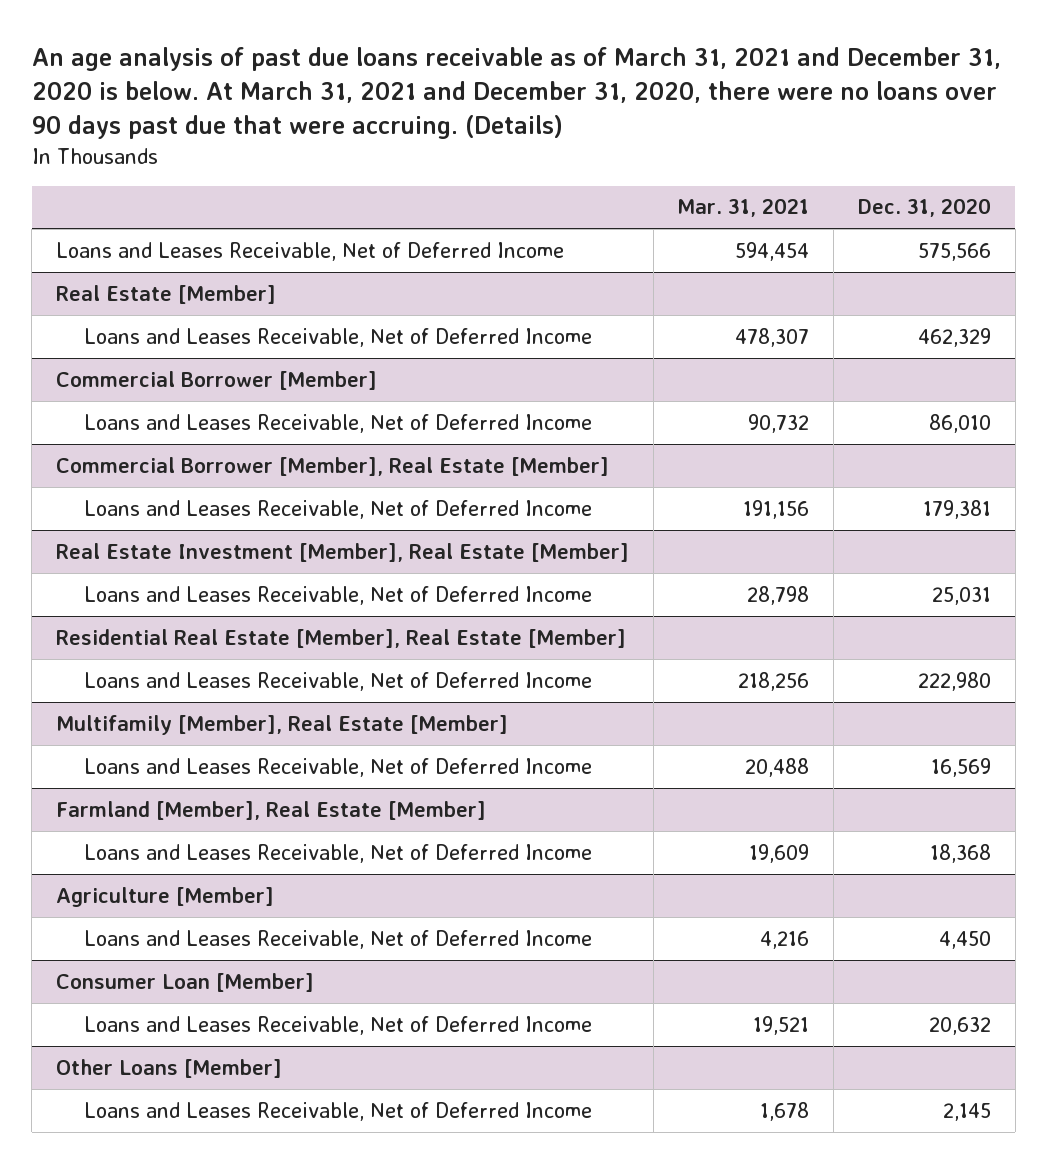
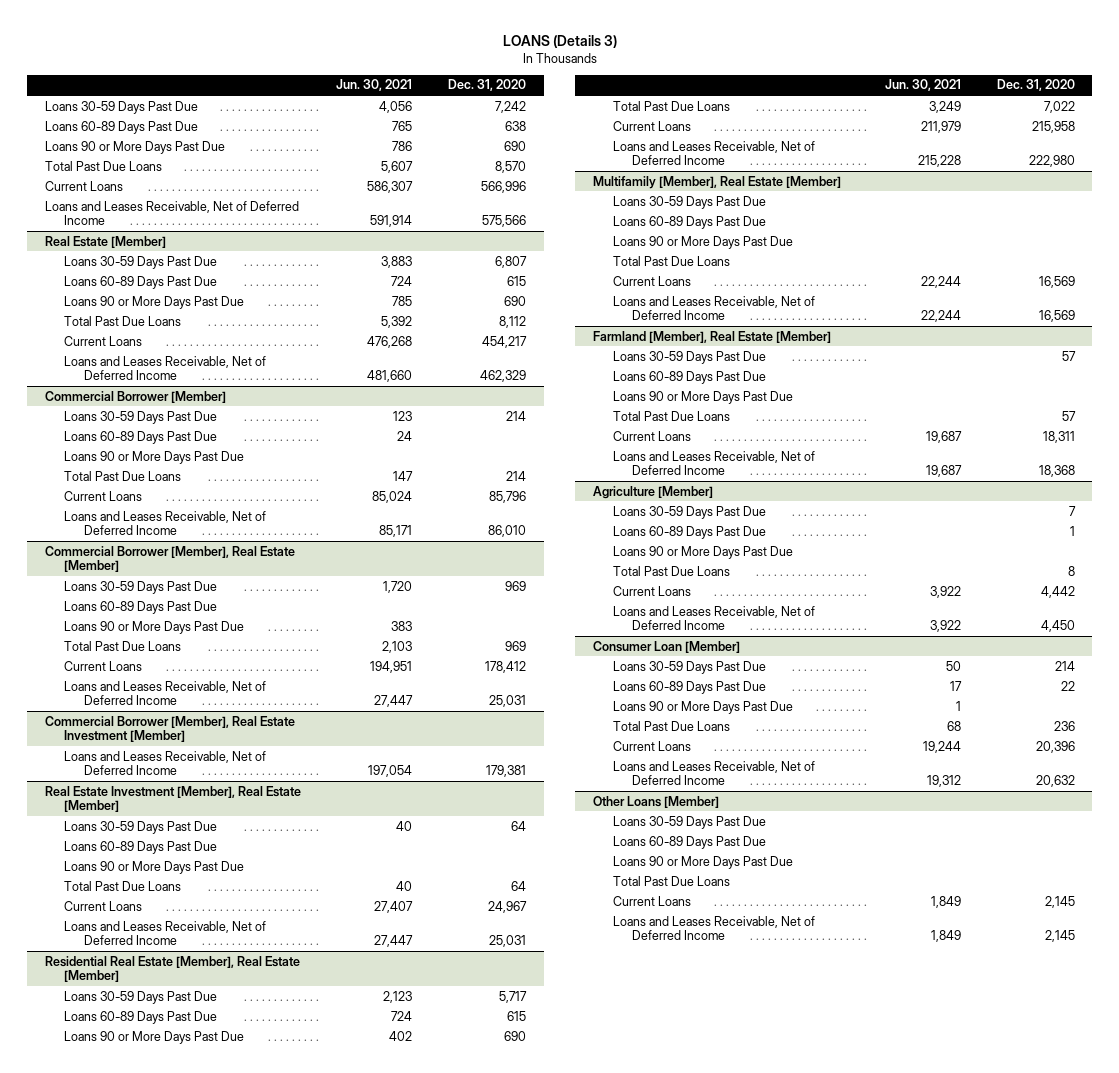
- An age analysis of past due loans receivable as of March 31, 2021 and December 31, 2020 is below. At March 31, 2021 and December 31, 2020, there were no loans over 90 days past due that were accruing. (Details)
+ LOANS (Details 3)
- | Mar. 31, 2021 | Dec. 31, 2020
+ | Jun. 30, 2021 | Dec. 31, 2020
+ Loans 30-59 Days Past Due | 4,056 | 7,242
+ Loans 60-89 Days Past Due | 765 | 638
+ Loans 90 or More Days Past Due | 786 | 690
+ Total Past Due Loans | 5,607 | 8,570
+ Current Loans | 586,307 | 566,996
@ Real Estate [Member]
+ Loans 30-59 Days Past Due | 3,883 | 6,807
+ Loans 60-89 Days Past Due | 724 | 615
+ Loans 90 or More Days Past Due | 785 | 690
+ Total Past Due Loans | 5,392 | 8,112
+ Current Loans | 476,268 | 454,217
@ Commercial Borrower [Member]
+ Loans 30-59 Days Past Due | 123 | 214
+ Loans 60-89 Days Past Due | 24 |
+ Loans 90 or More Days Past Due
+ Total Past Due Loans | 147 | 214
+ Current Loans | 85,024 | 85,796
@ Commercial Borrower [Member], Real Estate [Member]
+ Loans 30-59 Days Past Due | 1,720 | 969
+ Loans 60-89 Days Past Due
+ Loans 90 or More Days Past Due | 383 |
+ Total Past Due Loans | 2,103 | 969
+ Current Loans | 194,951 | 178,412
+ Loans and Leases Receivable, Net of Deferred Income | 27,447 | 25,031
+ Commercial Borrower [Member], Real Estate Investment [Member]
@ Real Estate Investment [Member], Real Estate [Member]
+ Loans 30-59 Days Past Due | 40 | 64
+ Loans 60-89 Days Past Due
+ Loans 90 or More Days Past Due
+ Total Past Due Loans | 40 | 64
+ Current Loans | 27,407 | 24,967
@ Residential Real Estate [Member], Real Estate [Member]
+ Loans 30-59 Days Past Due | 2,123 | 5,717
+ Loans 60-89 Days Past Due | 724 | 615
+ Loans 90 or More Days Past Due | 402 | 690
+ Total Past Due Loans | 3,249 | 7,022
+ Current Loans | 211,979 | 215,958
@ Multifamily [Member], Real Estate [Member]
+ Loans 30-59 Days Past Due
+ Loans 60-89 Days Past Due
+ Loans 90 or More Days Past Due
+ Total Past Due Loans
+ Current Loans | 22,244 | 16,569
@ Farmland [Member], Real Estate [Member]
+ Loans 30-59 Days Past Due | | 57
+ Loans 60-89 Days Past Due
+ Loans 90 or More Days Past Due
+ Total Past Due Loans | | 57
+ Current Loans | 19,687 | 18,311
@ Agriculture [Member]
+ Loans 30-59 Days Past Due | | 7
+ Loans 60-89 Days Past Due | | 1
+ Loans 90 or More Days Past Due
+ Total Past Due Loans | | 8
+ Current Loans | 3,922 | 4,442
@ Consumer Loan [Member]
+ Loans 30-59 Days Past Due | 50 | 214
+ Loans 60-89 Days Past Due | 17 | 22
+ Loans 90 or More Days Past Due | 1 |
+ Total Past Due Loans | 68 | 236
+ Current Loans | 19,244 | 20,396
@ Other Loans [Member]
+ Loans 30-59 Days Past Due
+ Loans 60-89 Days Past Due
+ Loans 90 or More Days Past Due
+ Total Past Due Loans
+ Current Loans | 1,849 | 2,145

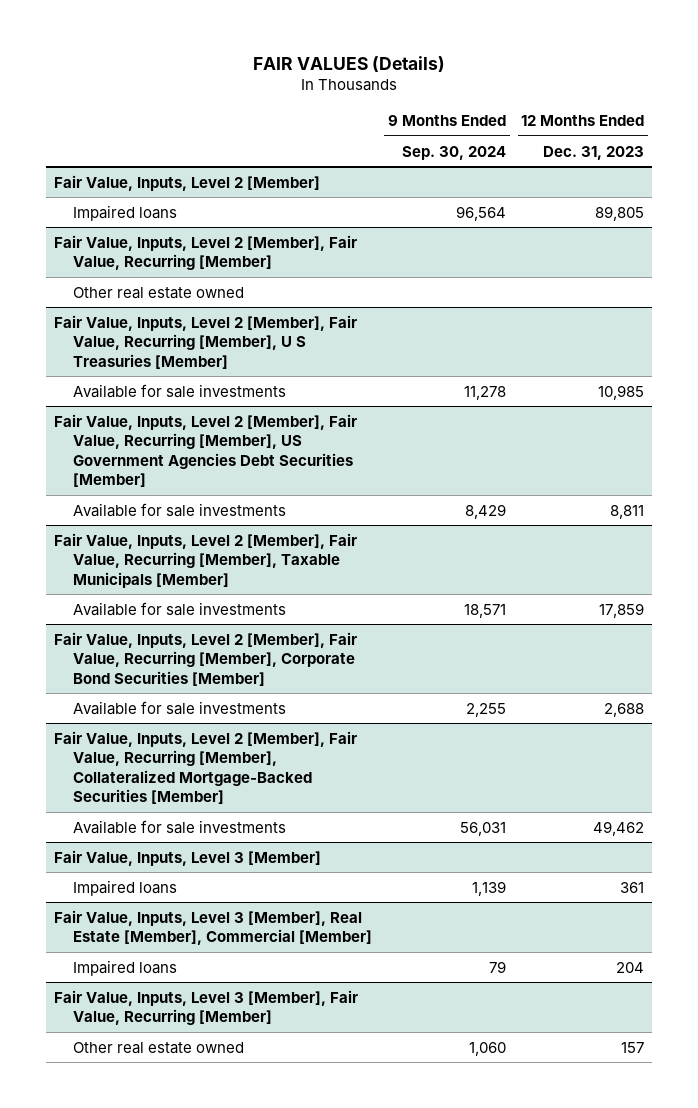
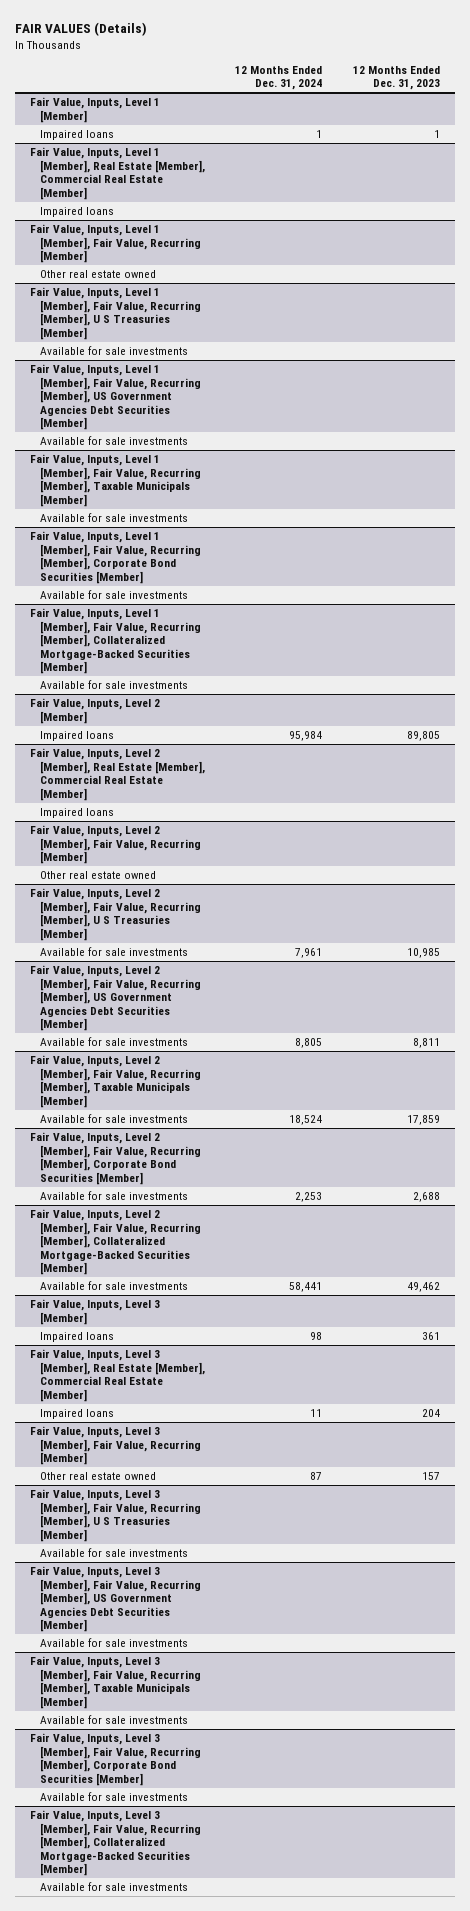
- | 9 Months Ended Sep. 30, 2024 | 12 Months Ended Dec. 31, 2023
+ | 12 Months Ended Dec. 31, 2024 | 12 Months Ended Dec. 31, 2023
+ Fair Value, Inputs, Level 1 [Member]
+ Impaired loans | 1 | 1
+ Fair Value, Inputs, Level 1 [Member], Real Estate [Member], Commercial Real Estate [Member]
+ Impaired loans
+ Fair Value, Inputs, Level 1 [Member], Fair Value, Recurring [Member]
+ Other real estate owned
+ Fair Value, Inputs, Level 1 [Member], Fair Value, Recurring [Member], U S Treasuries [Member]
+ Available for sale investments
+ Fair Value, Inputs, Level 1 [Member], Fair Value, Recurring [Member], US Government Agencies Debt Securities [Member]
+ Available for sale investments
+ Fair Value, Inputs, Level 1 [Member], Fair Value, Recurring [Member], Taxable Municipals [Member]
+ Available for sale investments
+ Fair Value, Inputs, Level 1 [Member], Fair Value, Recurring [Member], Corporate Bond Securities [Member]
+ Available for sale investments
+ Fair Value, Inputs, Level 1 [Member], Fair Value, Recurring [Member], Collateralized Mortgage-Backed Securities [Member]
+ Available for sale investments
+ Fair Value, Inputs, Level 2 [Member], Real Estate [Member], Commercial Real Estate [Member]
+ Impaired loans
- Fair Value, Inputs, Level 3 [Member], Real Estate [Member], Commercial [Member]
+ Fair Value, Inputs, Level 3 [Member], Real Estate [Member], Commercial Real Estate [Member]
+ Fair Value, Inputs, Level 3 [Member], Fair Value, Recurring [Member], U S Treasuries [Member]
+ Available for sale investments
+ Fair Value, Inputs, Level 3 [Member], Fair Value, Recurring [Member], US Government Agencies Debt Securities [Member]
+ Available for sale investments
+ Fair Value, Inputs, Level 3 [Member], Fair Value, Recurring [Member], Taxable Municipals [Member]
+ Available for sale investments
+ Fair Value, Inputs, Level 3 [Member], Fair Value, Recurring [Member], Corporate Bond Securities [Member]
+ Available for sale investments
+ Fair Value, Inputs, Level 3 [Member], Fair Value, Recurring [Member], Collateralized Mortgage-Backed Securities [Member]
+ Available for sale investments

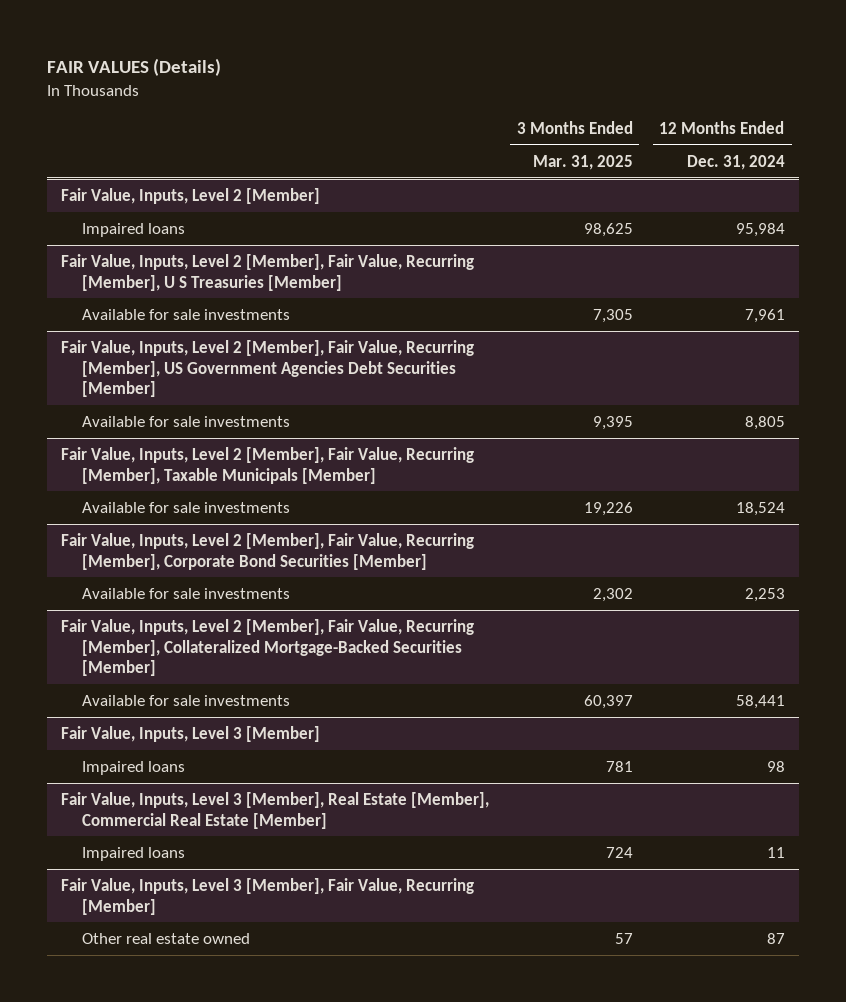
- | 12 Months Ended Dec. 31, 2024 | 12 Months Ended Dec. 31, 2023
+ | 3 Months Ended Mar. 31, 2025 | 12 Months Ended Dec. 31, 2024
- Fair Value, Inputs, Level 1 [Member]
- Impaired loans | 1 | 1
- Fair Value, Inputs, Level 1 [Member], Real Estate [Member], Commercial Real Estate [Member]
- Impaired loans
- Fair Value, Inputs, Level 1 [Member], Fair Value, Recurring [Member]
- Other real estate owned
- Fair Value, Inputs, Level 1 [Member], Fair Value, Recurring [Member], U S Treasuries [Member]
- Available for sale investments
- Fair Value, Inputs, Level 1 [Member], Fair Value, Recurring [Member], US Government Agencies Debt Securities [Member]
- Available for sale investments
- Fair Value, Inputs, Level 1 [Member], Fair Value, Recurring [Member], Taxable Municipals [Member]
- Available for sale investments
- Fair Value, Inputs, Level 1 [Member], Fair Value, Recurring [Member], Corporate Bond Securities [Member]
- Available for sale investments
- Fair Value, Inputs, Level 1 [Member], Fair Value, Recurring [Member], Collateralized Mortgage-Backed Securities [Member]
- Available for sale investments
- Fair Value, Inputs, Level 2 [Member], Real Estate [Member], Commercial Real Estate [Member]
- Impaired loans
- Fair Value, Inputs, Level 2 [Member], Fair Value, Recurring [Member]
- Other real estate owned
- Fair Value, Inputs, Level 3 [Member], Fair Value, Recurring [Member], U S Treasuries [Member]
- Available for sale investments
- Fair Value, Inputs, Level 3 [Member], Fair Value, Recurring [Member], US Government Agencies Debt Securities [Member]
- Available for sale investments
- Fair Value, Inputs, Level 3 [Member], Fair Value, Recurring [Member], Taxable Municipals [Member]
- Available for sale investments
- Fair Value, Inputs, Level 3 [Member], Fair Value, Recurring [Member], Corporate Bond Securities [Member]
- Available for sale investments
- Fair Value, Inputs, Level 3 [Member], Fair Value, Recurring [Member], Collateralized Mortgage-Backed Securities [Member]
- Available for sale investments

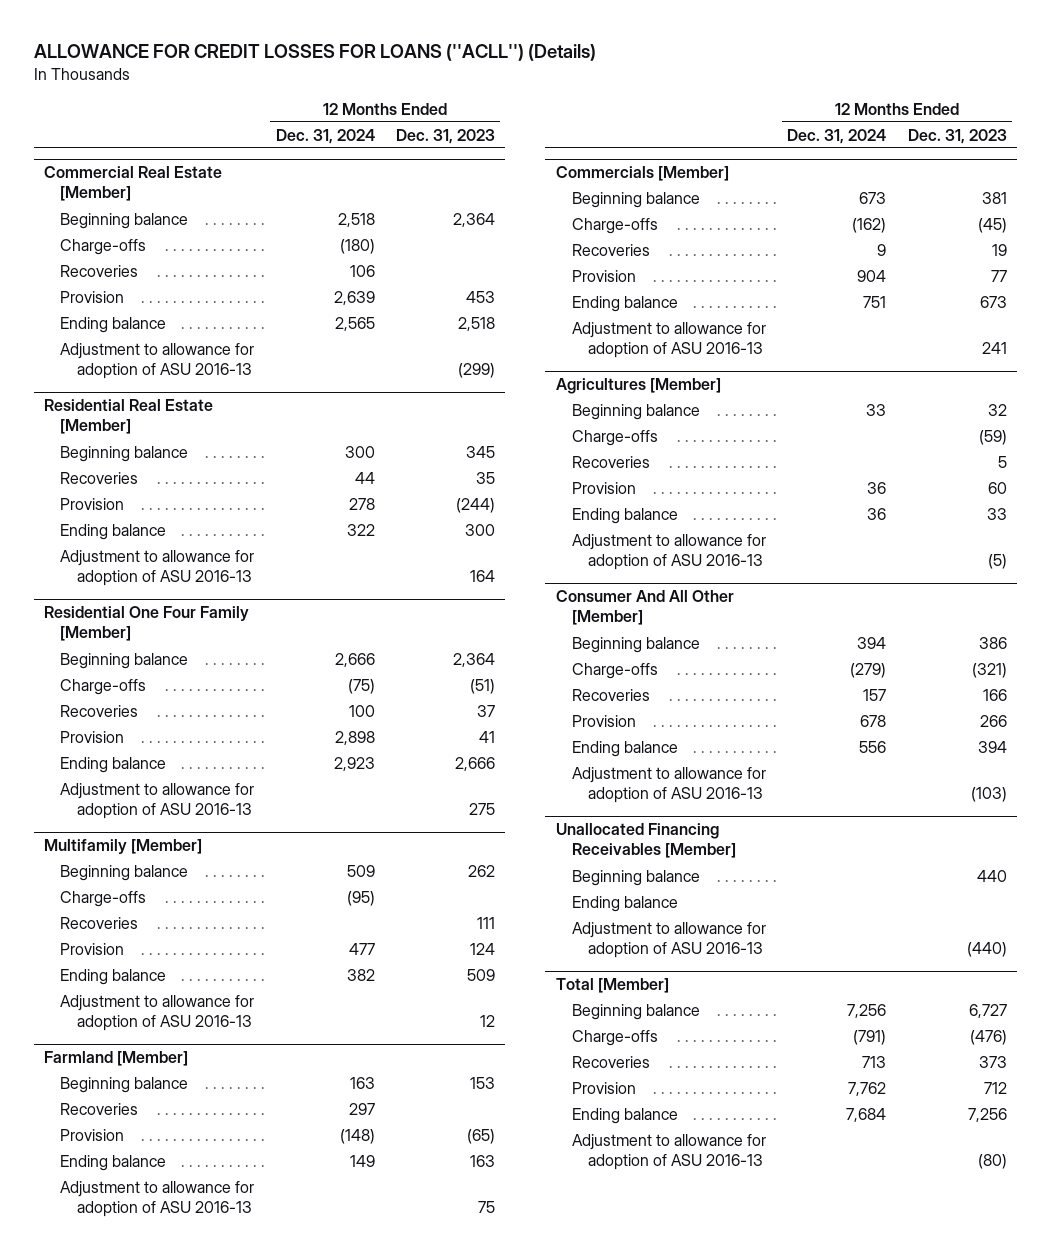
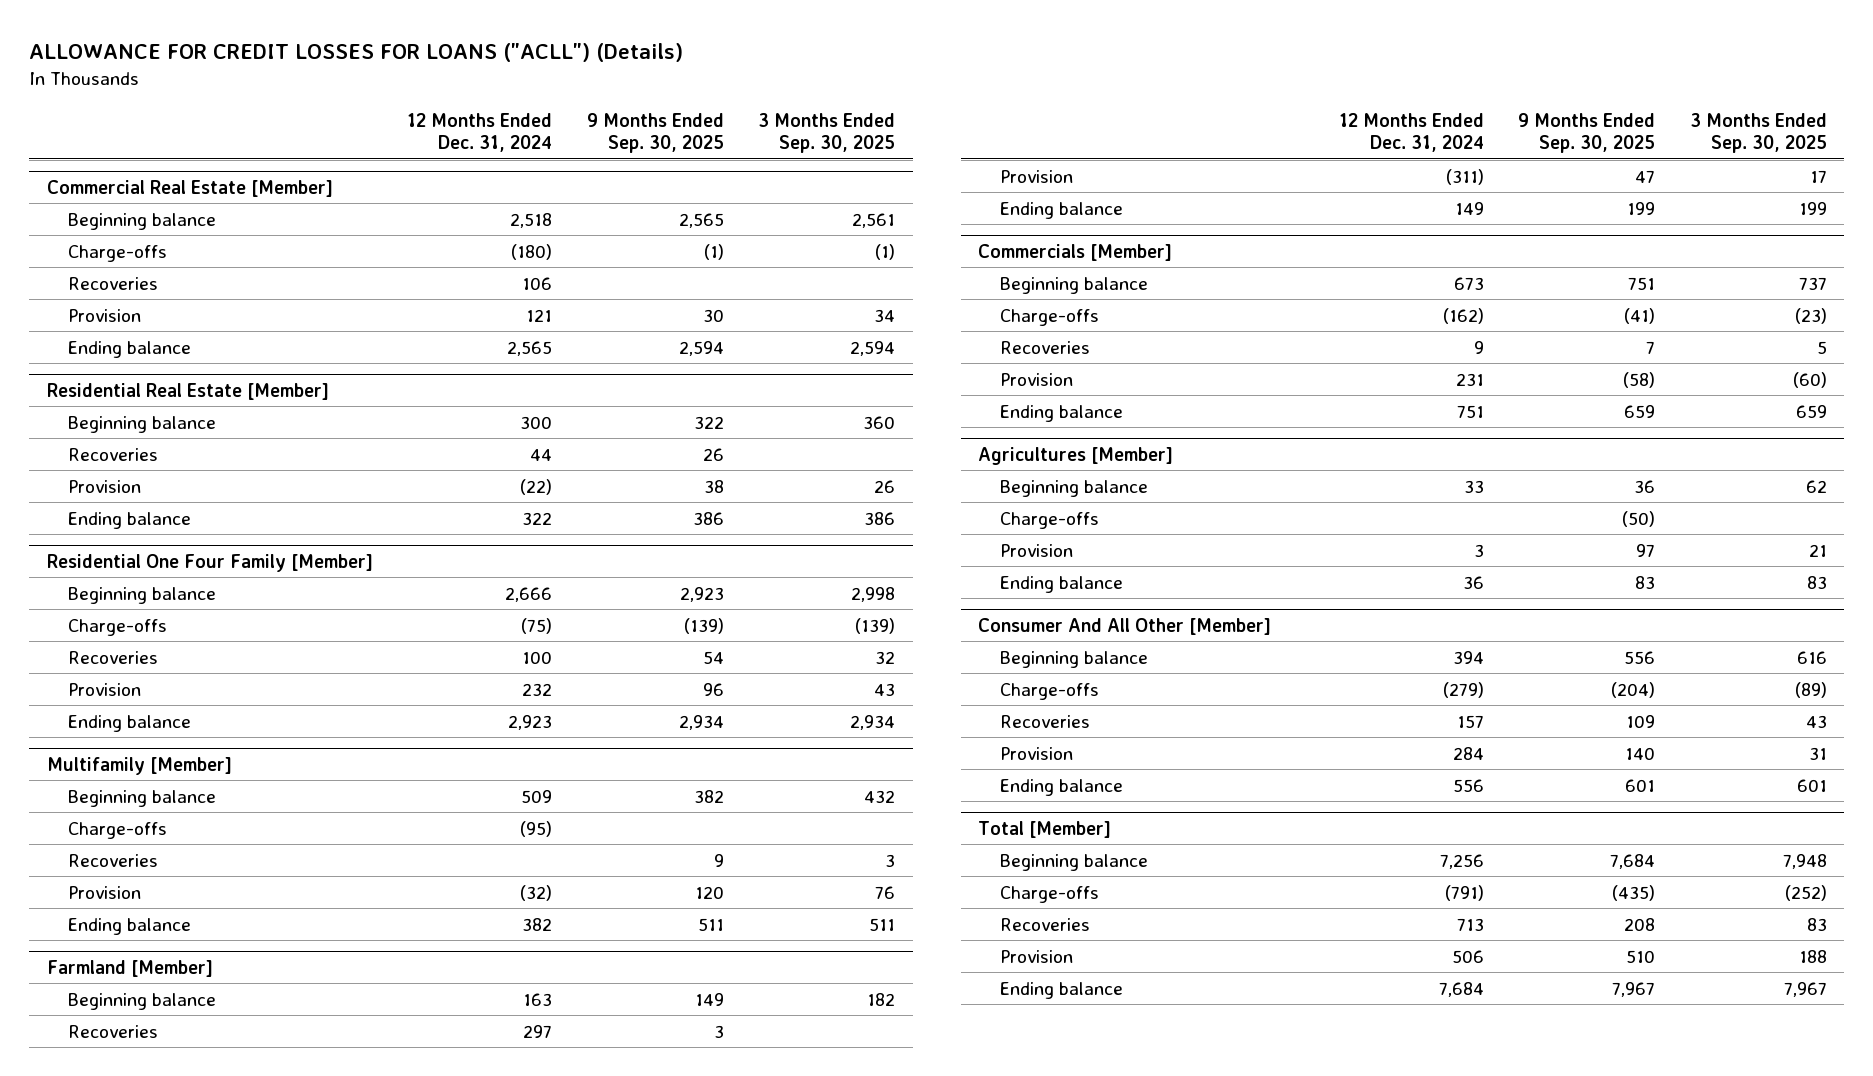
- ALLOWANCE FOR CREDIT LOSSES FOR LOANS (''ACLL'') (Details)
+ ALLOWANCE FOR CREDIT LOSSES FOR LOANS ("ACLL") (Details)
- | 12 Months Ended Dec. 31, 2024 | 12 Months Ended Dec. 31, 2023
+ | 12 Months Ended Dec. 31, 2024 | 9 Months Ended Sep. 30, 2025 | 3 Months Ended Sep. 30, 2025
@ Commercial Real Estate [Member]
- Provision | 2,639 | 453
+ Provision | 121 | 30 | 34
- Adjustment to allowance for adoption of ASU 2016-13 | | (299)
@ Residential Real Estate [Member]
- Provision | 278 | (244)
+ Provision | (22) | 38 | 26
- Adjustment to allowance for adoption of ASU 2016-13 | | 164
@ Residential One Four Family [Member]
- Provision | 2,898 | 41
+ Provision | 232 | 96 | 43
- Adjustment to allowance for adoption of ASU 2016-13 | | 275
@ Multifamily [Member]
- Provision | 477 | 124
+ Provision | (32) | 120 | 76
- Adjustment to allowance for adoption of ASU 2016-13 | | 12
@ Farmland [Member]
- Provision | (148) | (65)
+ Provision | (311) | 47 | 17
- Adjustment to allowance for adoption of ASU 2016-13 | | 75
@ Commercials [Member]
- Provision | 904 | 77
+ Provision | 231 | (58) | (60)
- Adjustment to allowance for adoption of ASU 2016-13 | | 241
@ Agricultures [Member]
- Recoveries | | 5
- Provision | 36 | 60
+ Provision | 3 | 97 | 21
- Adjustment to allowance for adoption of ASU 2016-13 | | (5)
@ Consumer And All Other [Member]
- Provision | 678 | 266
+ Provision | 284 | 140 | 31
- Adjustment to allowance for adoption of ASU 2016-13 | | (103)
- Unallocated Financing Receivables [Member]
- Beginning balance | | 440
- Ending balance
- Adjustment to allowance for adoption of ASU 2016-13 | | (440)
@ Total [Member]
- Provision | 7,762 | 712
+ Provision | 506 | 510 | 188
- Adjustment to allowance for adoption of ASU 2016-13 | | (80)

